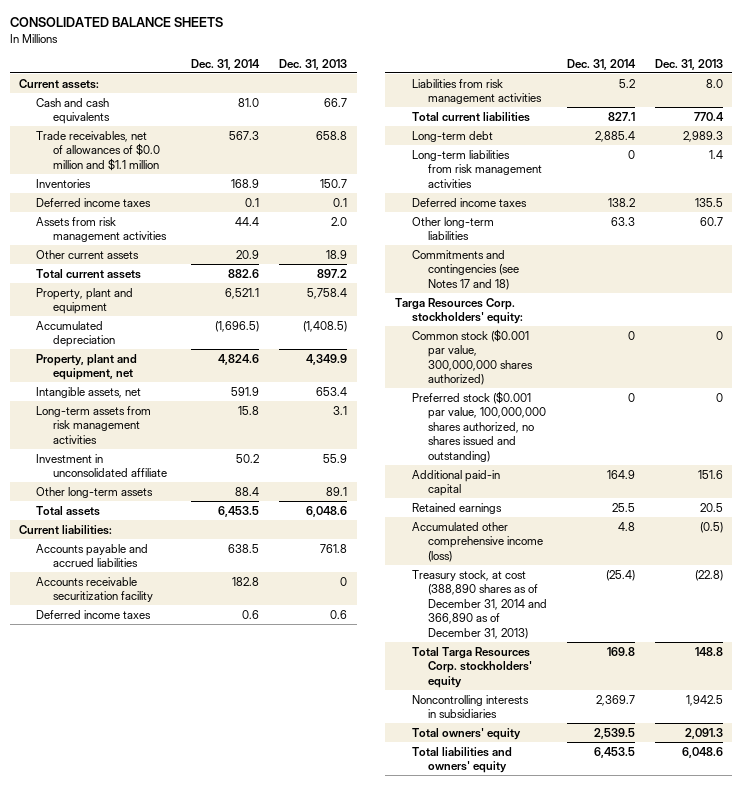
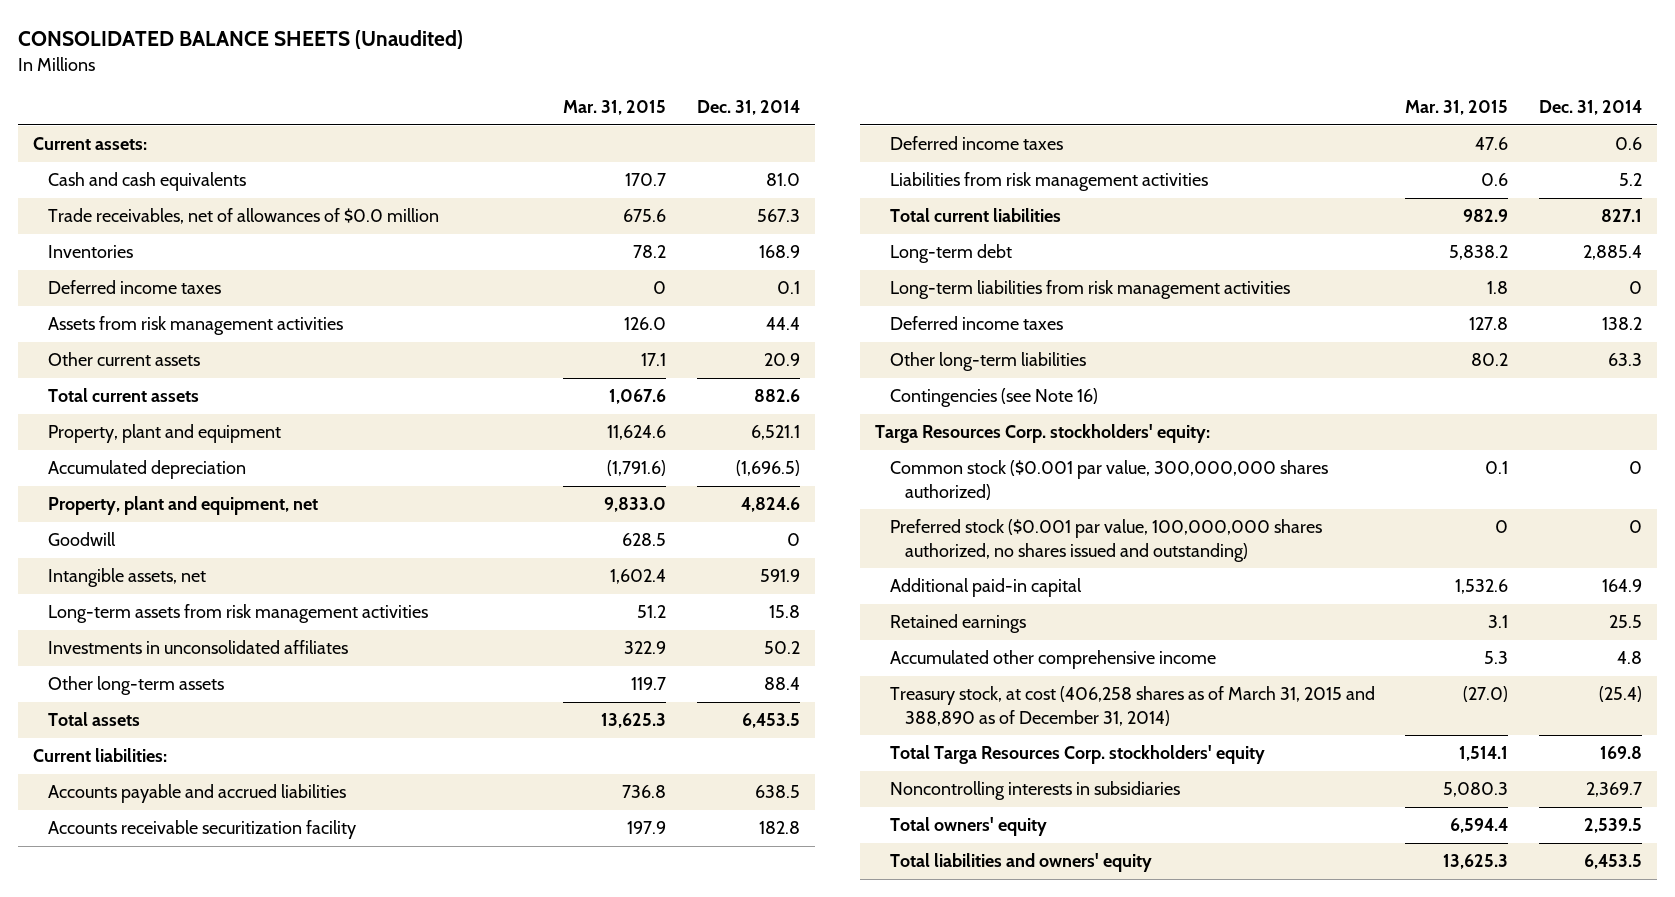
- CONSOLIDATED BALANCE SHEETS
+ CONSOLIDATED BALANCE SHEETS (Unaudited)
- | Dec. 31, 2014 | Dec. 31, 2013
+ | Mar. 31, 2015 | Dec. 31, 2014
- Trade receivables, net of allowances of $0.0 million and $1.1 million | 567.3 | 658.8
+ Trade receivables, net of allowances of $0.0 million | 675.6 | 567.3
+ Goodwill | 628.5 | 0
- Investment in unconsolidated affiliate | 50.2 | 55.9
+ Investments in unconsolidated affiliates | 322.9 | 50.2
- Commitments and contingencies (see Notes 17 and 18)
+ Contingencies (see Note 16)
- Accumulated other comprehensive income (loss) | 4.8 | (0.5)
- Treasury stock, at cost (388,890 shares as of December 31, 2014 and 366,890 as of December 31, 2013) | (25.4) | (22.8)
+ Accumulated other comprehensive income | 5.3 | 4.8
+ Treasury stock, at cost (406,258 shares as of March 31, 2015 and 388,890 as of December 31, 2014) | (27.0) | (25.4)

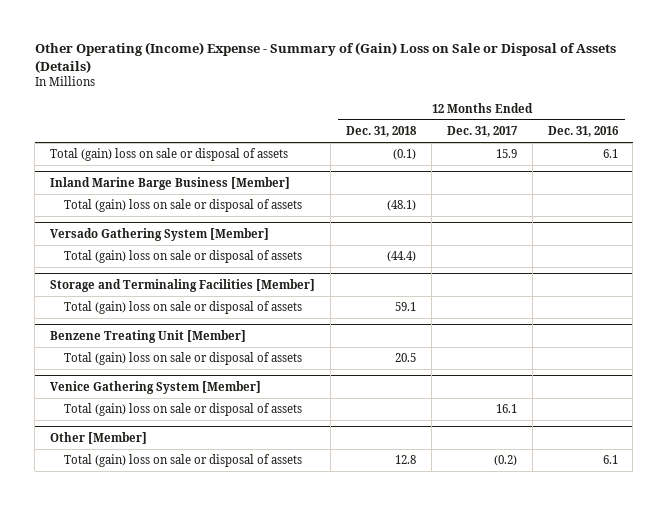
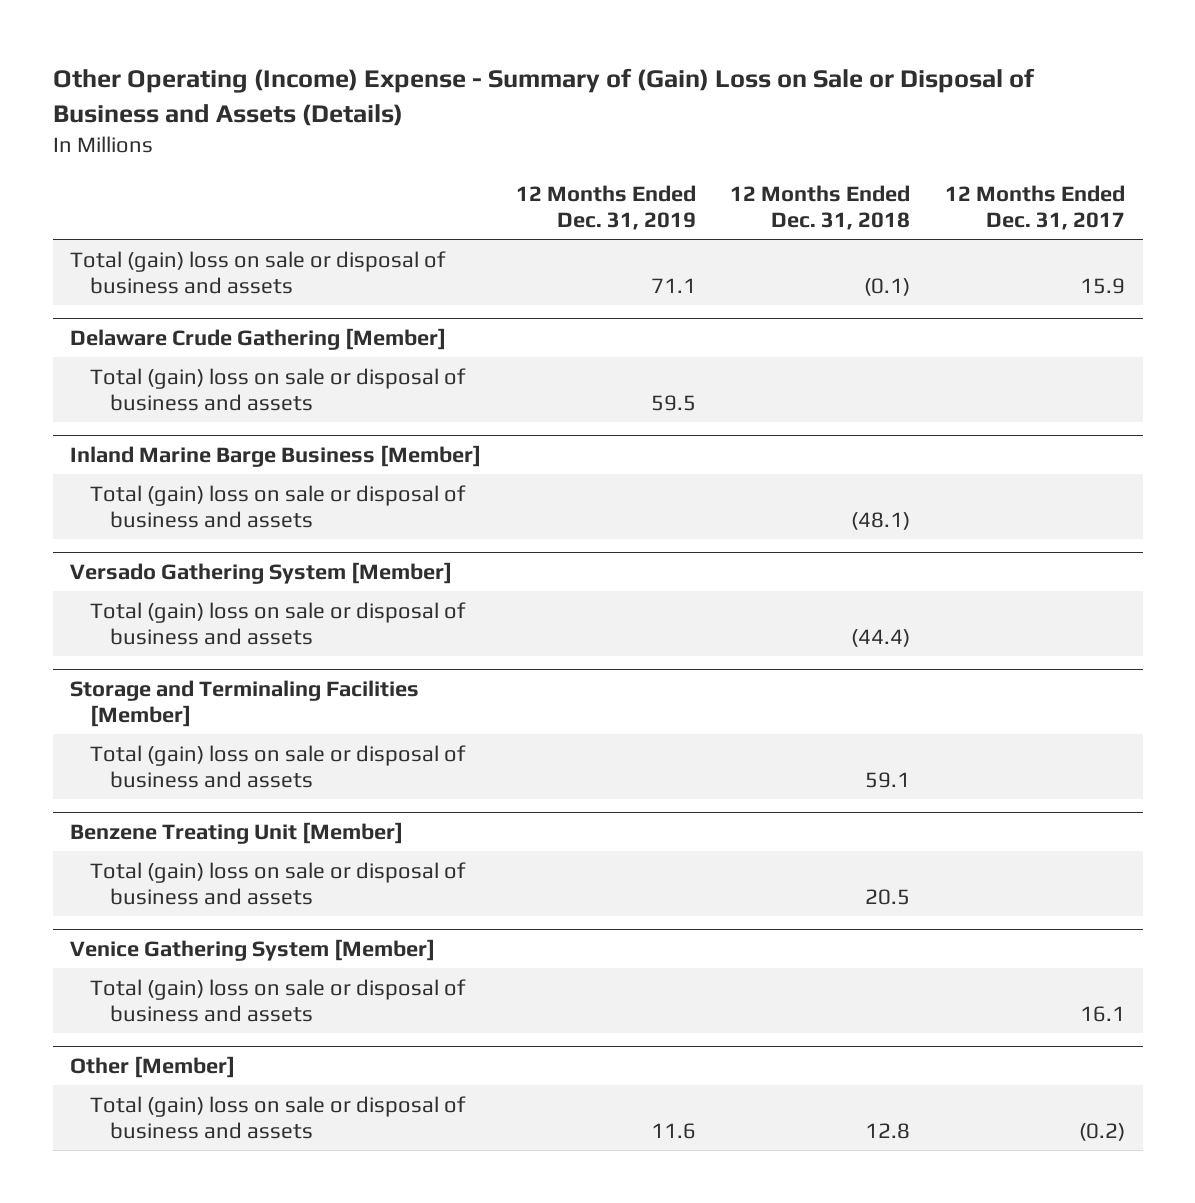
- Other Operating (Income) Expense - Summary of (Gain) Loss on Sale or Disposal of Assets (Details)
+ Other Operating (Income) Expense - Summary of (Gain) Loss on Sale or Disposal of Business and Assets (Details)
- | 12 Months Ended Dec. 31, 2018 | 12 Months Ended Dec. 31, 2017 | 12 Months Ended Dec. 31, 2016
+ | 12 Months Ended Dec. 31, 2019 | 12 Months Ended Dec. 31, 2018 | 12 Months Ended Dec. 31, 2017
- Total (gain) loss on sale or disposal of assets | (0.1) | 15.9 | 6.1
+ Total (gain) loss on sale or disposal of business and assets | 71.1 | (0.1) | 15.9
+ Delaware Crude Gathering [Member]
+ Total (gain) loss on sale or disposal of business and assets | 59.5 | |
@ Inland Marine Barge Business [Member]
- Total (gain) loss on sale or disposal of assets | (48.1) | |
+ Total (gain) loss on sale or disposal of business and assets | | (48.1) |
@ Versado Gathering System [Member]
- Total (gain) loss on sale or disposal of assets | (44.4) | |
+ Total (gain) loss on sale or disposal of business and assets | | (44.4) |
@ Storage and Terminaling Facilities [Member]
- Total (gain) loss on sale or disposal of assets | 59.1 | |
+ Total (gain) loss on sale or disposal of business and assets | | 59.1 |
@ Benzene Treating Unit [Member]
- Total (gain) loss on sale or disposal of assets | 20.5 | |
+ Total (gain) loss on sale or disposal of business and assets | | 20.5 |
@ Venice Gathering System [Member]
- Total (gain) loss on sale or disposal of assets | | 16.1 |
+ Total (gain) loss on sale or disposal of business and assets | | | 16.1
@ Other [Member]
- Total (gain) loss on sale or disposal of assets | 12.8 | (0.2) | 6.1
+ Total (gain) loss on sale or disposal of business and assets | 11.6 | 12.8 | (0.2)

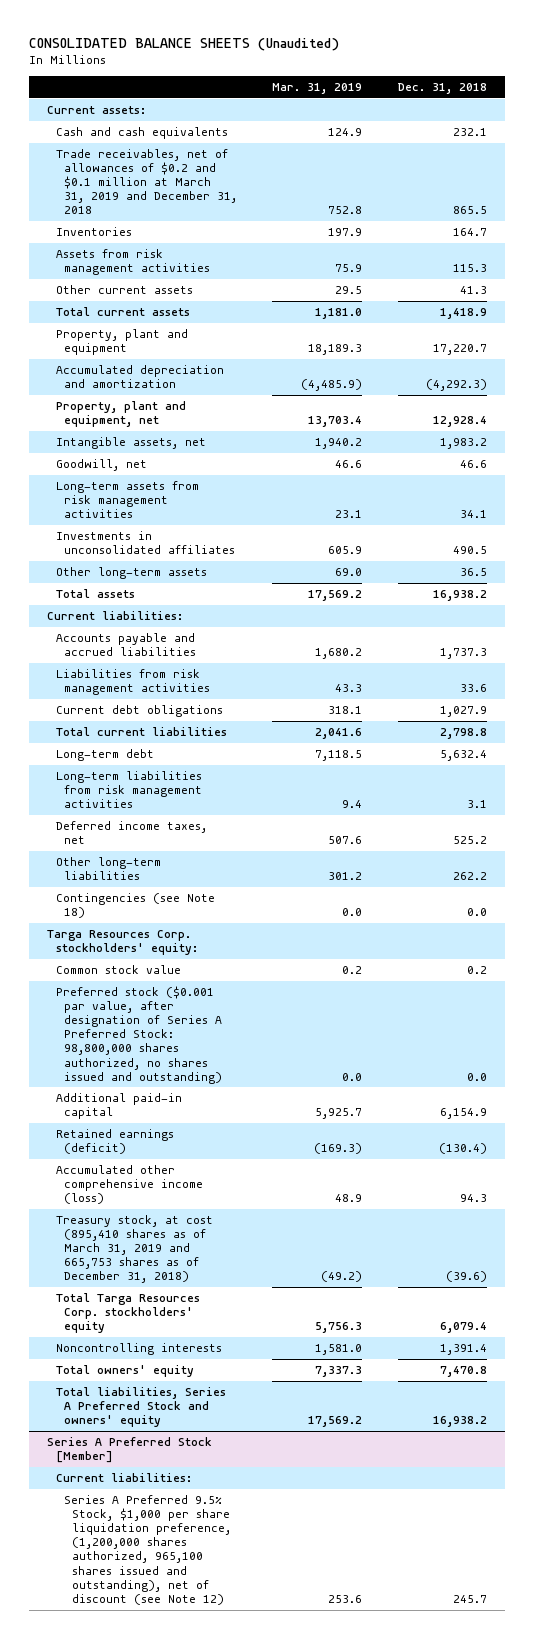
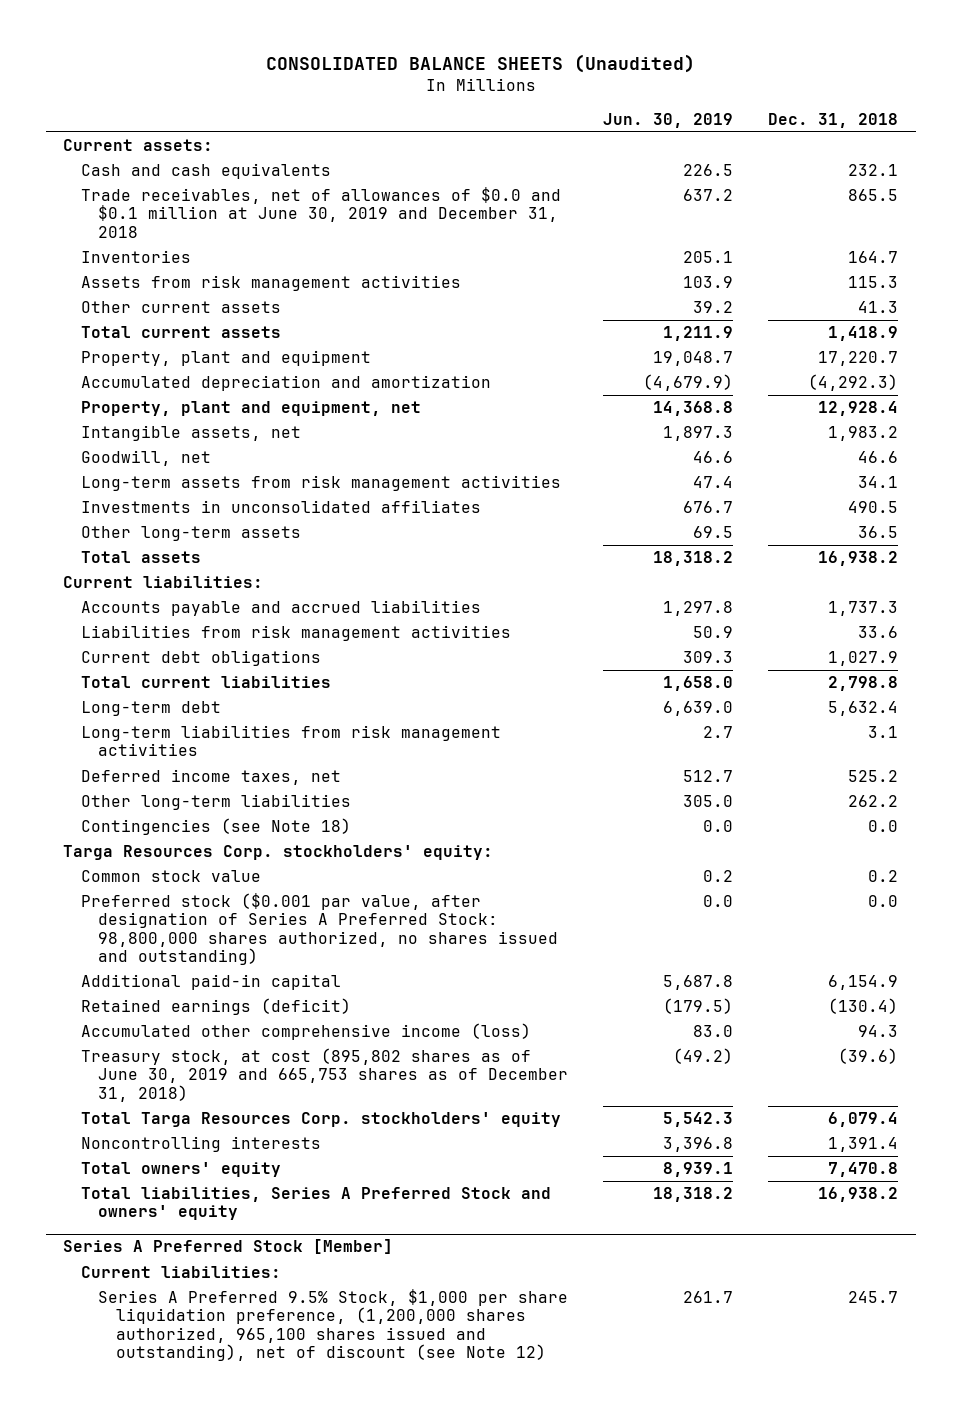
- | Mar. 31, 2019 | Dec. 31, 2018
+ | Jun. 30, 2019 | Dec. 31, 2018
- Trade receivables, net of allowances of $0.2 and $0.1 million at March 31, 2019 and December 31, 2018 | 752.8 | 865.5
+ Trade receivables, net of allowances of $0.0 and $0.1 million at June 30, 2019 and December 31, 2018 | 637.2 | 865.5
- Treasury stock, at cost (895,410 shares as of March 31, 2019 and 665,753 shares as of December 31, 2018) | (49.2) | (39.6)
+ Treasury stock, at cost (895,802 shares as of June 30, 2019 and 665,753 shares as of December 31, 2018) | (49.2) | (39.6)

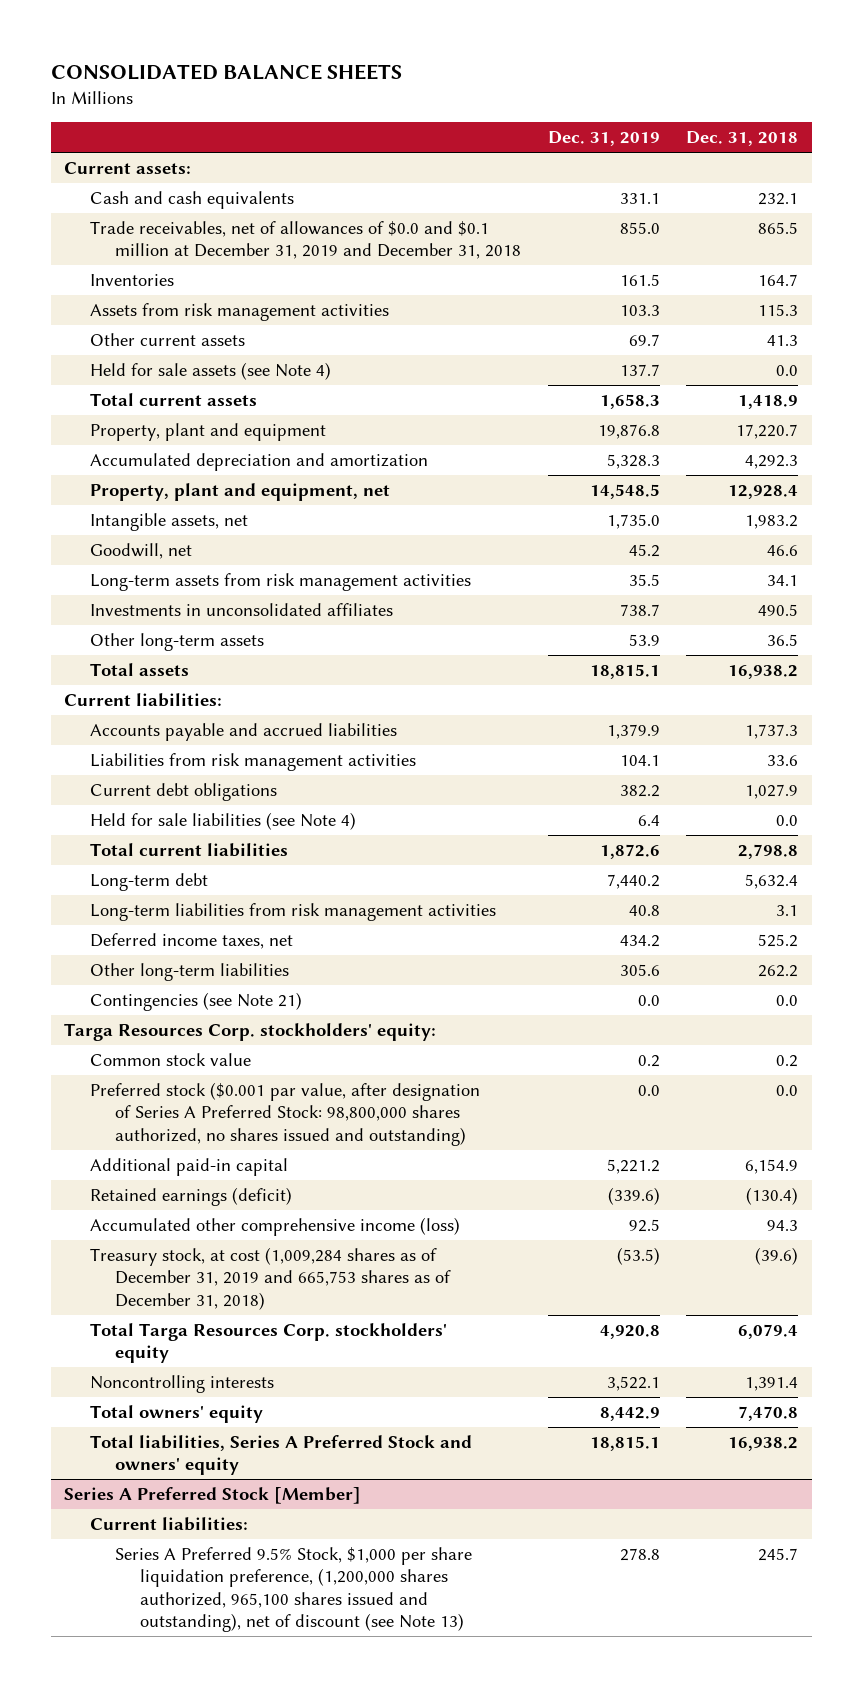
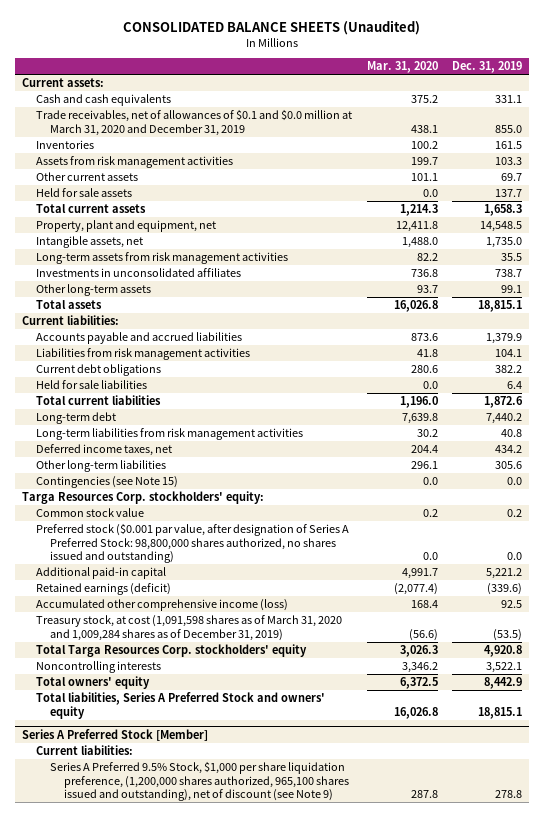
- CONSOLIDATED BALANCE SHEETS
+ CONSOLIDATED BALANCE SHEETS (Unaudited)
- | Dec. 31, 2019 | Dec. 31, 2018
+ | Mar. 31, 2020 | Dec. 31, 2019
- Trade receivables, net of allowances of $0.0 and $0.1 million at December 31, 2019 and December 31, 2018 | 855.0 | 865.5
+ Trade receivables, net of allowances of $0.1 and $0.0 million at March 31, 2020 and December 31, 2019 | 438.1 | 855.0
- Held for sale assets (see Note 4) | 137.7 | 0.0
+ Held for sale assets | 0.0 | 137.7
- Property, plant and equipment | 19,876.8 | 17,220.7
- Accumulated depreciation and amortization | 5,328.3 | 4,292.3
- Goodwill, net | 45.2 | 46.6
- Other long-term assets | 53.9 | 36.5
+ Other long-term assets | 93.7 | 99.1
- Held for sale liabilities (see Note 4) | 6.4 | 0.0
+ Held for sale liabilities | 0.0 | 6.4
- Contingencies (see Note 21) | 0.0 | 0.0
+ Contingencies (see Note 15) | 0.0 | 0.0
- Treasury stock, at cost (1,009,284 shares as of December 31, 2019 and 665,753 shares as of December 31, 2018) | (53.5) | (39.6)
+ Treasury stock, at cost (1,091,598 shares as of March 31, 2020 and 1,009,284 shares as of December 31, 2019) | (56.6) | (53.5)
@ Series A Preferred Stock [Member]
- Series A Preferred 9.5% Stock, $1,000 per share liquidation preference, (1,200,000 shares authorized, 965,100 shares issued and outstanding), net of discount (see Note 13) | 278.8 | 245.7
+ Series A Preferred 9.5% Stock, $1,000 per share liquidation preference, (1,200,000 shares authorized, 965,100 shares issued and outstanding), net of discount (see Note 9) | 287.8 | 278.8

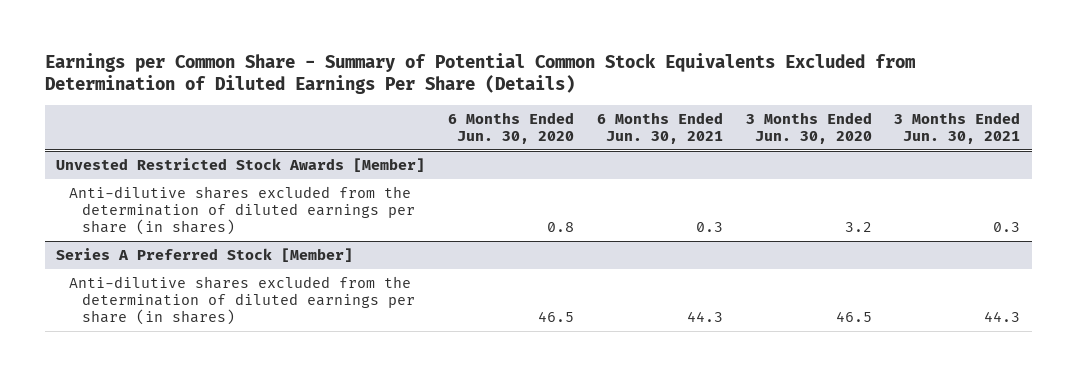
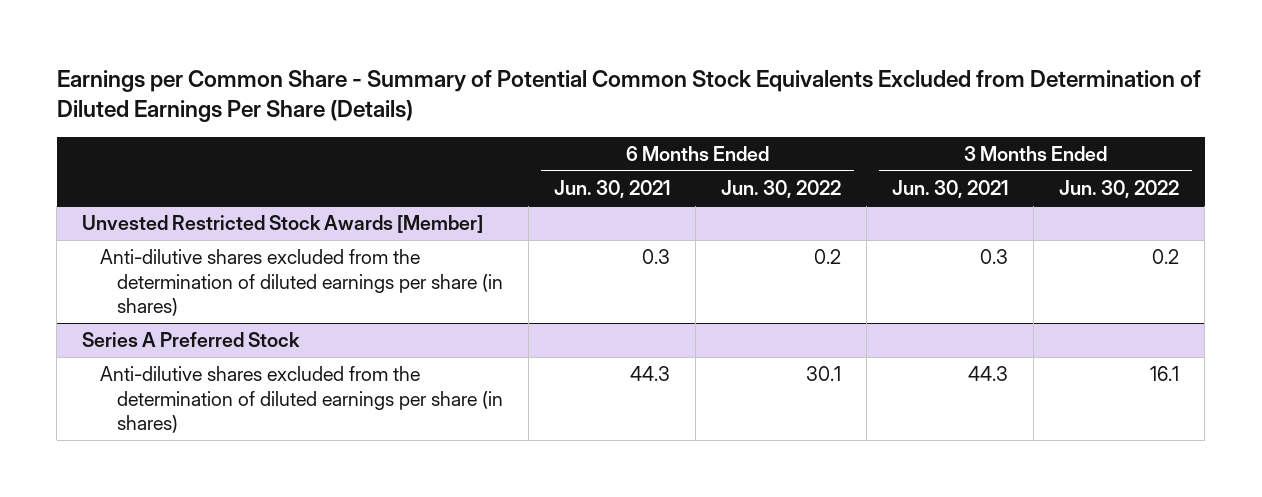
- | 6 Months Ended Jun. 30, 2020 | 6 Months Ended Jun. 30, 2021 | 3 Months Ended Jun. 30, 2020 | 3 Months Ended Jun. 30, 2021
+ | 6 Months Ended Jun. 30, 2021 | 6 Months Ended Jun. 30, 2022 | 3 Months Ended Jun. 30, 2021 | 3 Months Ended Jun. 30, 2022
- Series A Preferred Stock [Member]
+ Series A Preferred Stock

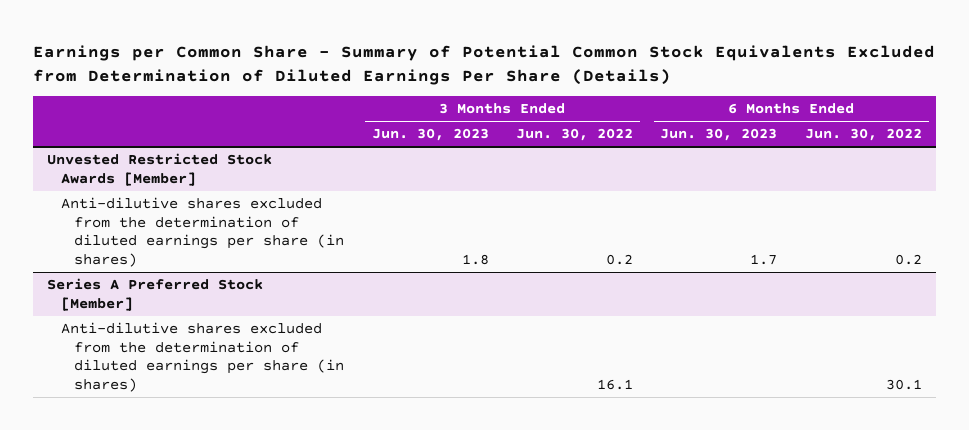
- | 6 Months Ended Jun. 30, 2021 | 6 Months Ended Jun. 30, 2022 | 3 Months Ended Jun. 30, 2021 | 3 Months Ended Jun. 30, 2022
+ | 3 Months Ended Jun. 30, 2023 | 3 Months Ended Jun. 30, 2022 | 6 Months Ended Jun. 30, 2023 | 6 Months Ended Jun. 30, 2022
- Series A Preferred Stock
+ Series A Preferred Stock [Member]

